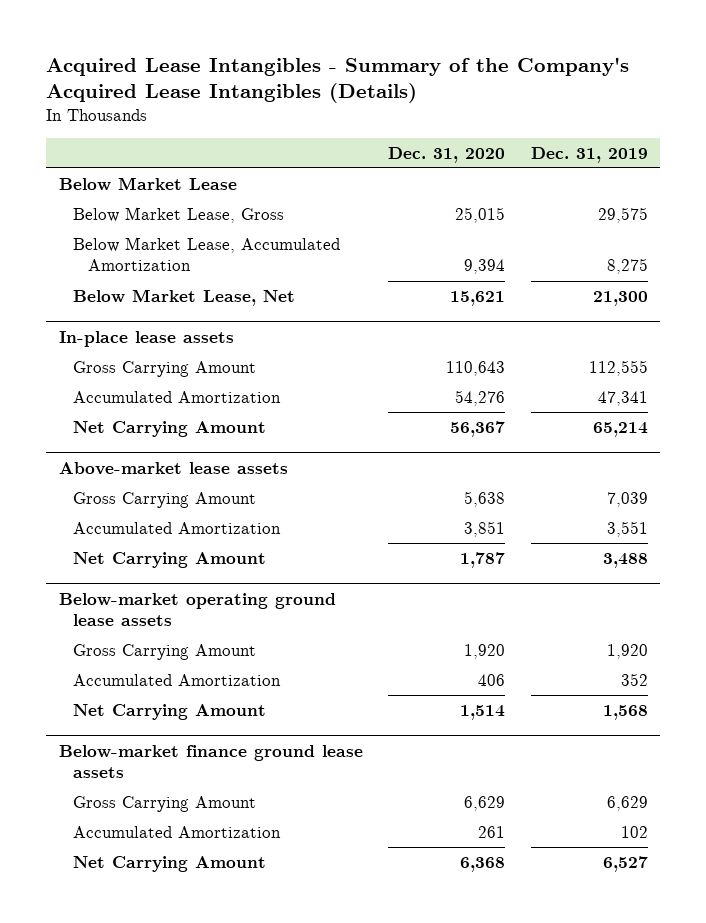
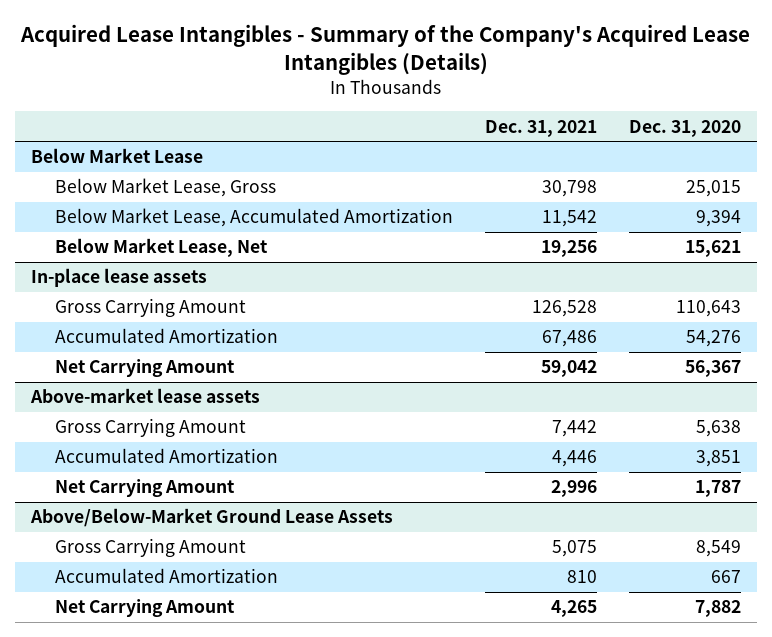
- | Dec. 31, 2020 | Dec. 31, 2019
+ | Dec. 31, 2021 | Dec. 31, 2020
- Below-market operating ground lease assets
- Gross Carrying Amount | 1,920 | 1,920
- Accumulated Amortization | 406 | 352
- Net Carrying Amount | 1,514 | 1,568
- Below-market finance ground lease assets
- Gross Carrying Amount | 6,629 | 6,629
- Accumulated Amortization | 261 | 102
- Net Carrying Amount | 6,368 | 6,527
+ Above/Below-Market Ground Lease Assets
+ Gross Carrying Amount | 5,075 | 8,549
+ Accumulated Amortization | 810 | 667
+ Net Carrying Amount | 4,265 | 7,882

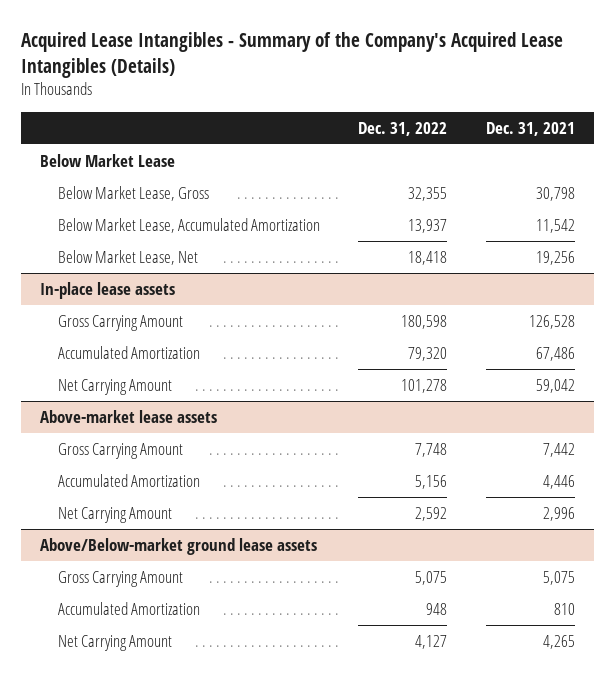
- | Dec. 31, 2021 | Dec. 31, 2020
+ | Dec. 31, 2022 | Dec. 31, 2021
- Above/Below-Market Ground Lease Assets
+ Above/Below-market ground lease assets

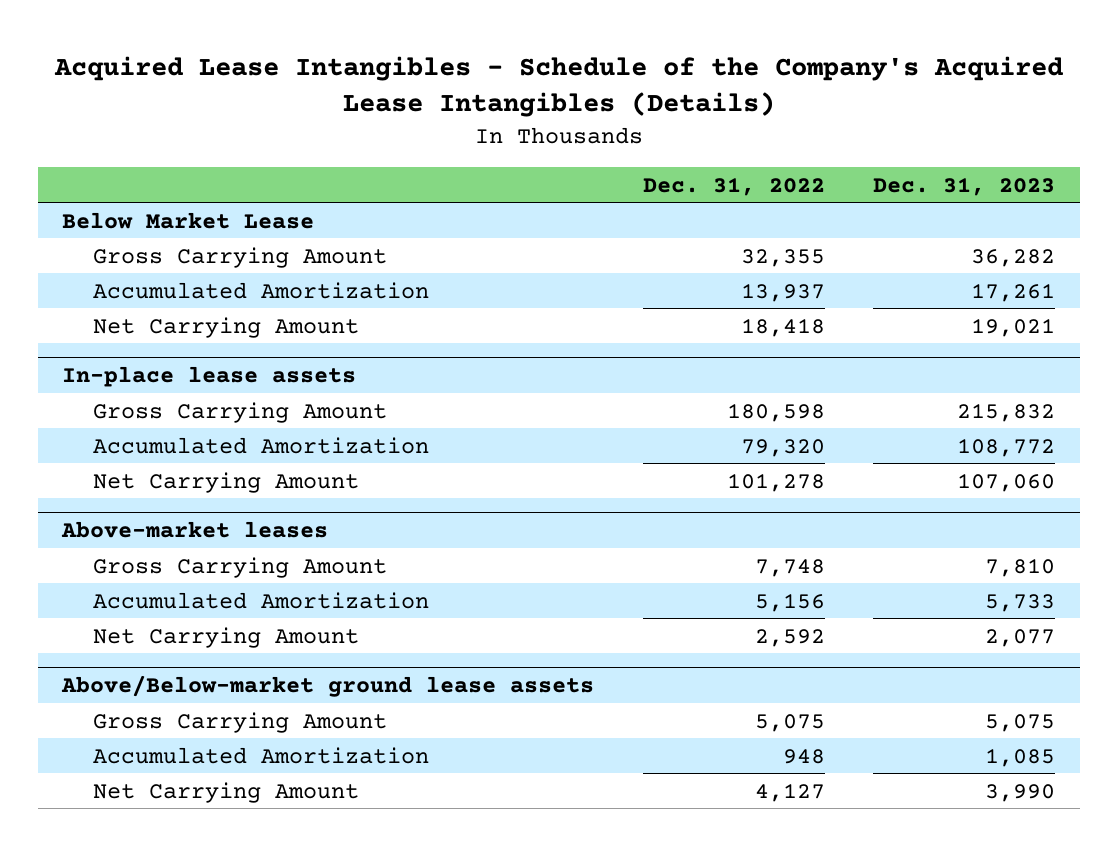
- Acquired Lease Intangibles - Summary of the Company's Acquired Lease Intangibles (Details)
+ Acquired Lease Intangibles - Schedule of the Company's Acquired Lease Intangibles (Details)
- | Dec. 31, 2022 | Dec. 31, 2021
+ | Dec. 31, 2022 | Dec. 31, 2023
- Below Market Lease, Gross | 32,355 | 30,798
- Below Market Lease, Accumulated Amortization | 13,937 | 11,542
- Below Market Lease, Net | 18,418 | 19,256
+ Gross Carrying Amount | 32,355 | 36,282
+ Accumulated Amortization | 13,937 | 17,261
+ Net Carrying Amount | 18,418 | 19,021
- Above-market lease assets
+ Above-market leases

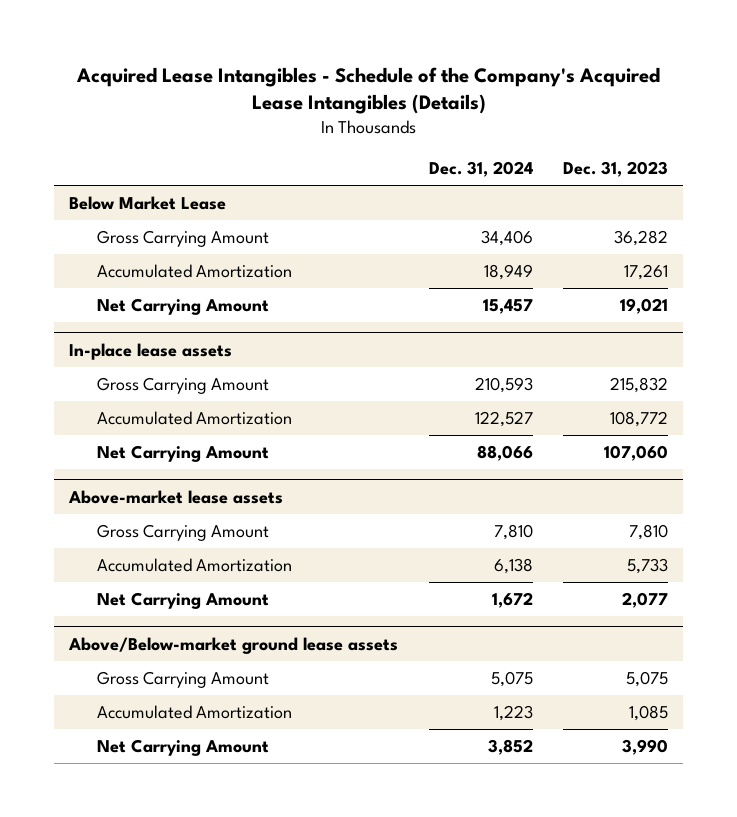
- | Dec. 31, 2022 | Dec. 31, 2023
+ | Dec. 31, 2024 | Dec. 31, 2023
- Above-market leases
+ Above-market lease assets

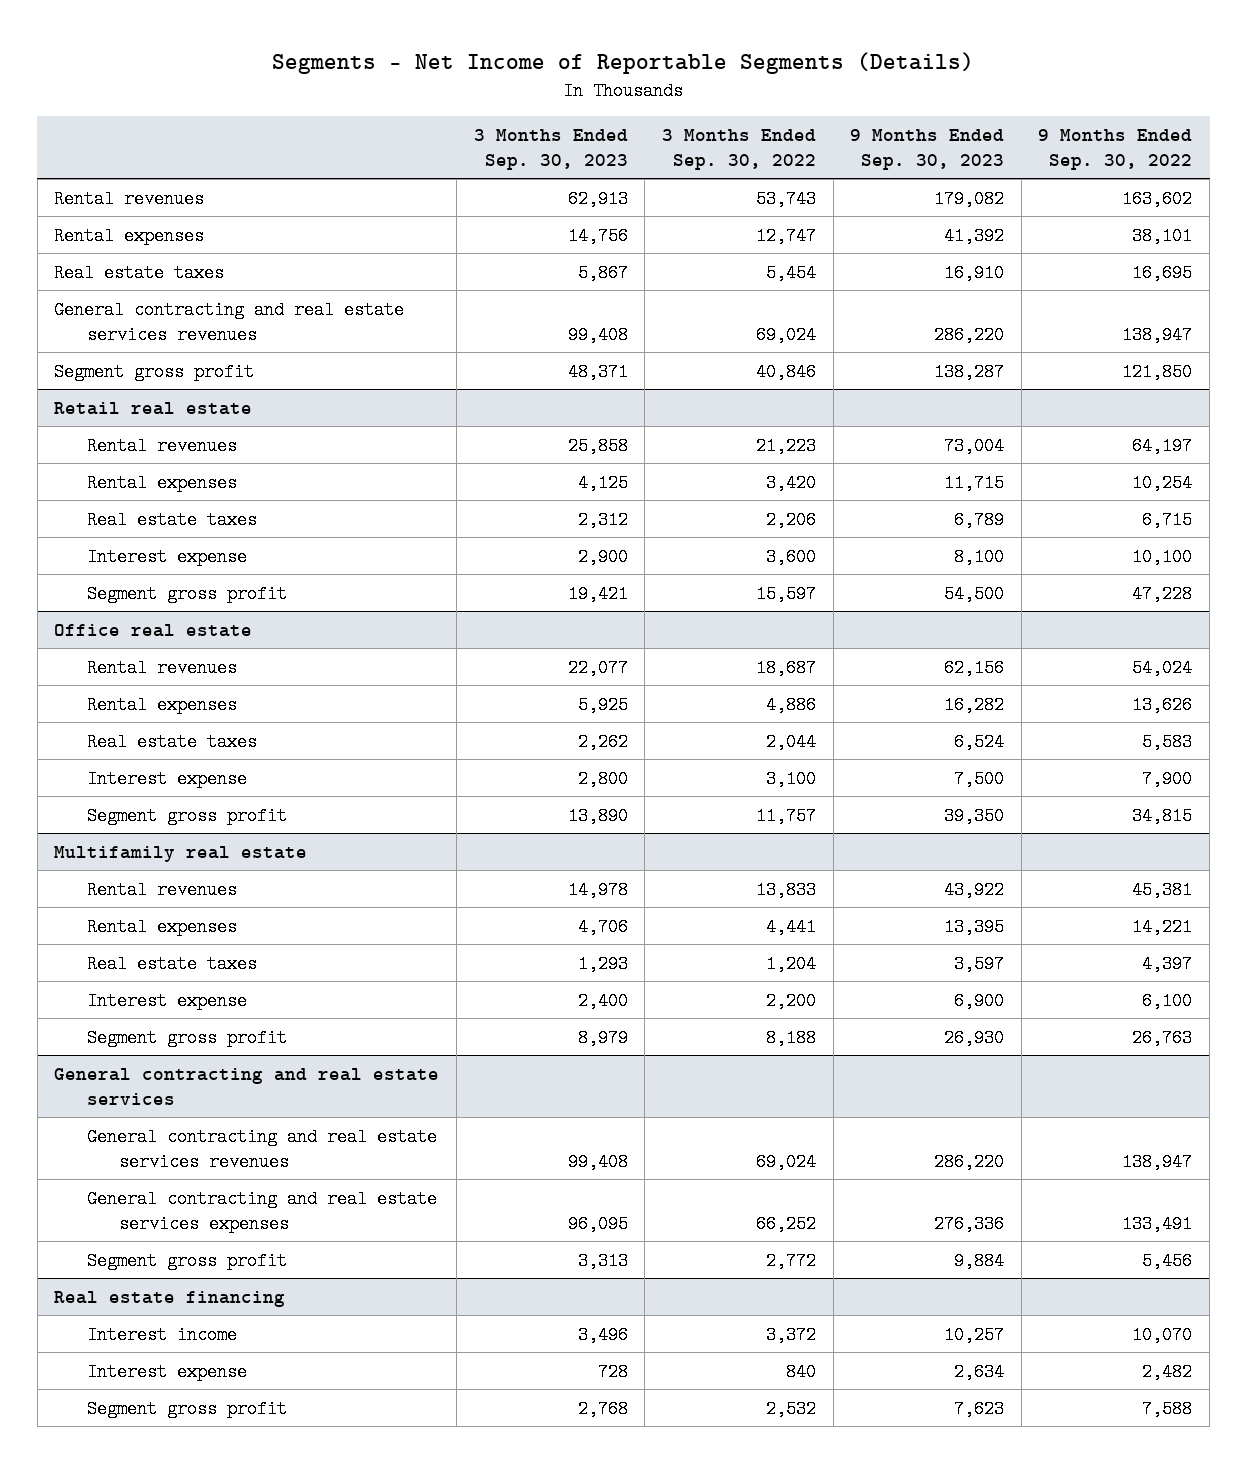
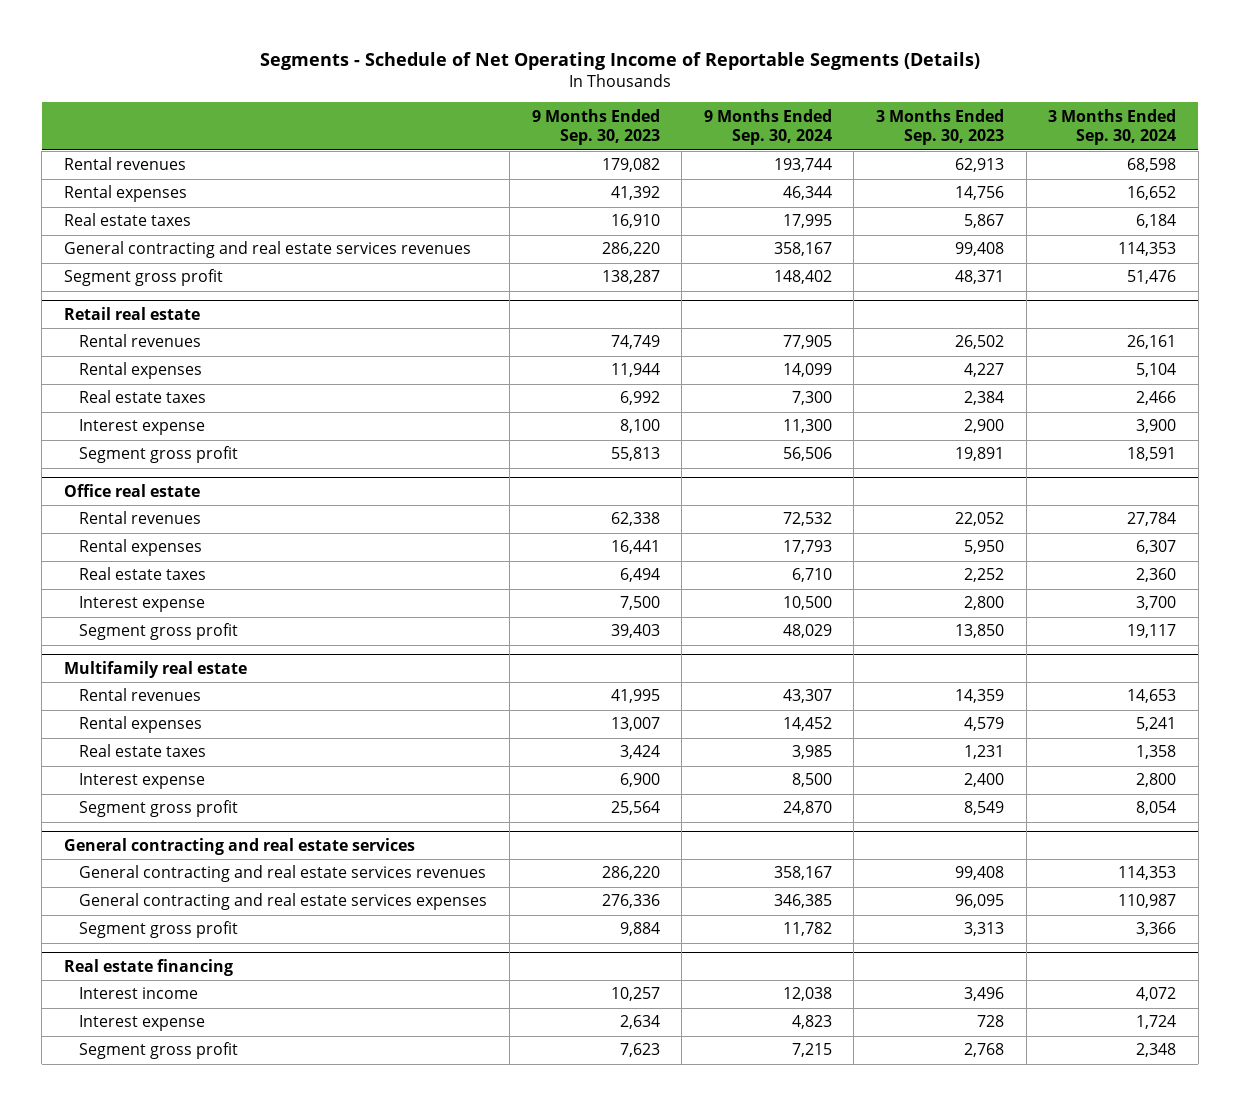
- Segments - Net Income of Reportable Segments (Details)
+ Segments - Schedule of Net Operating Income of Reportable Segments (Details)
- | 3 Months Ended Sep. 30, 2023 | 3 Months Ended Sep. 30, 2022 | 9 Months Ended Sep. 30, 2023 | 9 Months Ended Sep. 30, 2022
+ | 9 Months Ended Sep. 30, 2023 | 9 Months Ended Sep. 30, 2024 | 3 Months Ended Sep. 30, 2023 | 3 Months Ended Sep. 30, 2024
@ Retail real estate
- Rental revenues | 25,858 | 21,223 | 73,004 | 64,197
- Rental expenses | 4,125 | 3,420 | 11,715 | 10,254
- Real estate taxes | 2,312 | 2,206 | 6,789 | 6,715
+ Rental revenues | 74,749 | 77,905 | 26,502 | 26,161
+ Rental expenses | 11,944 | 14,099 | 4,227 | 5,104
+ Real estate taxes | 6,992 | 7,300 | 2,384 | 2,466
- Segment gross profit | 19,421 | 15,597 | 54,500 | 47,228
+ Segment gross profit | 55,813 | 56,506 | 19,891 | 18,591
@ Office real estate
- Rental revenues | 22,077 | 18,687 | 62,156 | 54,024
- Rental expenses | 5,925 | 4,886 | 16,282 | 13,626
- Real estate taxes | 2,262 | 2,044 | 6,524 | 5,583
+ Rental revenues | 62,338 | 72,532 | 22,052 | 27,784
+ Rental expenses | 16,441 | 17,793 | 5,950 | 6,307
+ Real estate taxes | 6,494 | 6,710 | 2,252 | 2,360
- Segment gross profit | 13,890 | 11,757 | 39,350 | 34,815
+ Segment gross profit | 39,403 | 48,029 | 13,850 | 19,117
@ Multifamily real estate
- Rental revenues | 14,978 | 13,833 | 43,922 | 45,381
- Rental expenses | 4,706 | 4,441 | 13,395 | 14,221
- Real estate taxes | 1,293 | 1,204 | 3,597 | 4,397
+ Rental revenues | 41,995 | 43,307 | 14,359 | 14,653
+ Rental expenses | 13,007 | 14,452 | 4,579 | 5,241
+ Real estate taxes | 3,424 | 3,985 | 1,231 | 1,358
- Segment gross profit | 8,979 | 8,188 | 26,930 | 26,763
+ Segment gross profit | 25,564 | 24,870 | 8,549 | 8,054

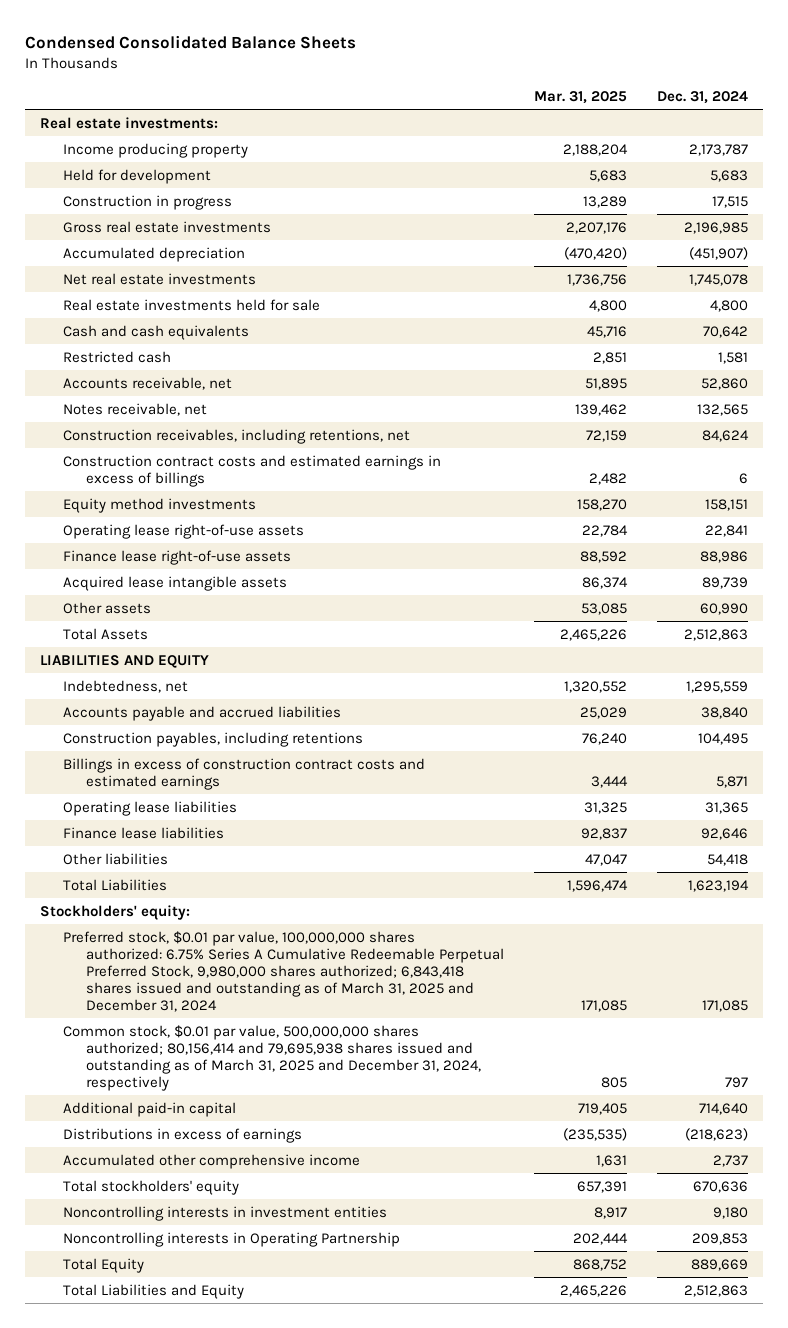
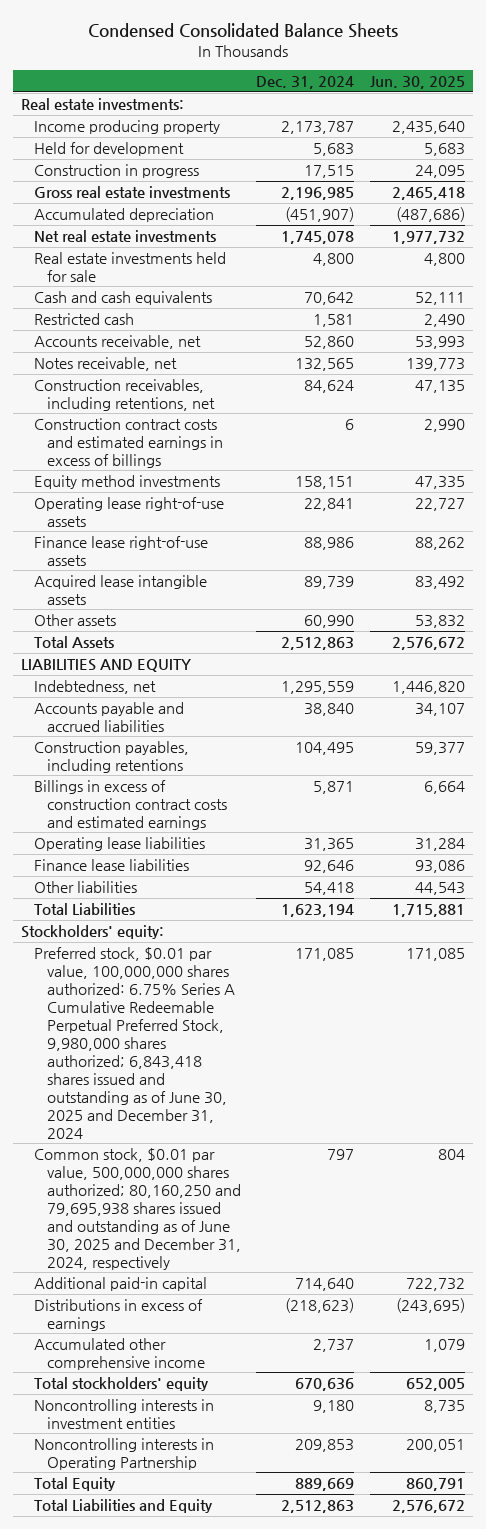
- | Mar. 31, 2025 | Dec. 31, 2024
+ | Dec. 31, 2024 | Jun. 30, 2025
- Preferred stock, $0.01 par value, 100,000,000 shares authorized: 6.75% Series A Cumulative Redeemable Perpetual Preferred Stock, 9,980,000 shares authorized; 6,843,418 shares issued and outstanding as of March 31, 2025 and December 31, 2024 | 171,085 | 171,085
- Common stock, $0.01 par value, 500,000,000 shares authorized; 80,156,414 and 79,695,938 shares issued and outstanding as of March 31, 2025 and December 31, 2024, respectively | 805 | 797
+ Preferred stock, $0.01 par value, 100,000,000 shares authorized: 6.75% Series A Cumulative Redeemable Perpetual Preferred Stock, 9,980,000 shares authorized; 6,843,418 shares issued and outstanding as of June 30, 2025 and December 31, 2024 | 171,085 | 171,085
+ Common stock, $0.01 par value, 500,000,000 shares authorized; 80,160,250 and 79,695,938 shares issued and outstanding as of June 30, 2025 and December 31, 2024, respectively | 797 | 804

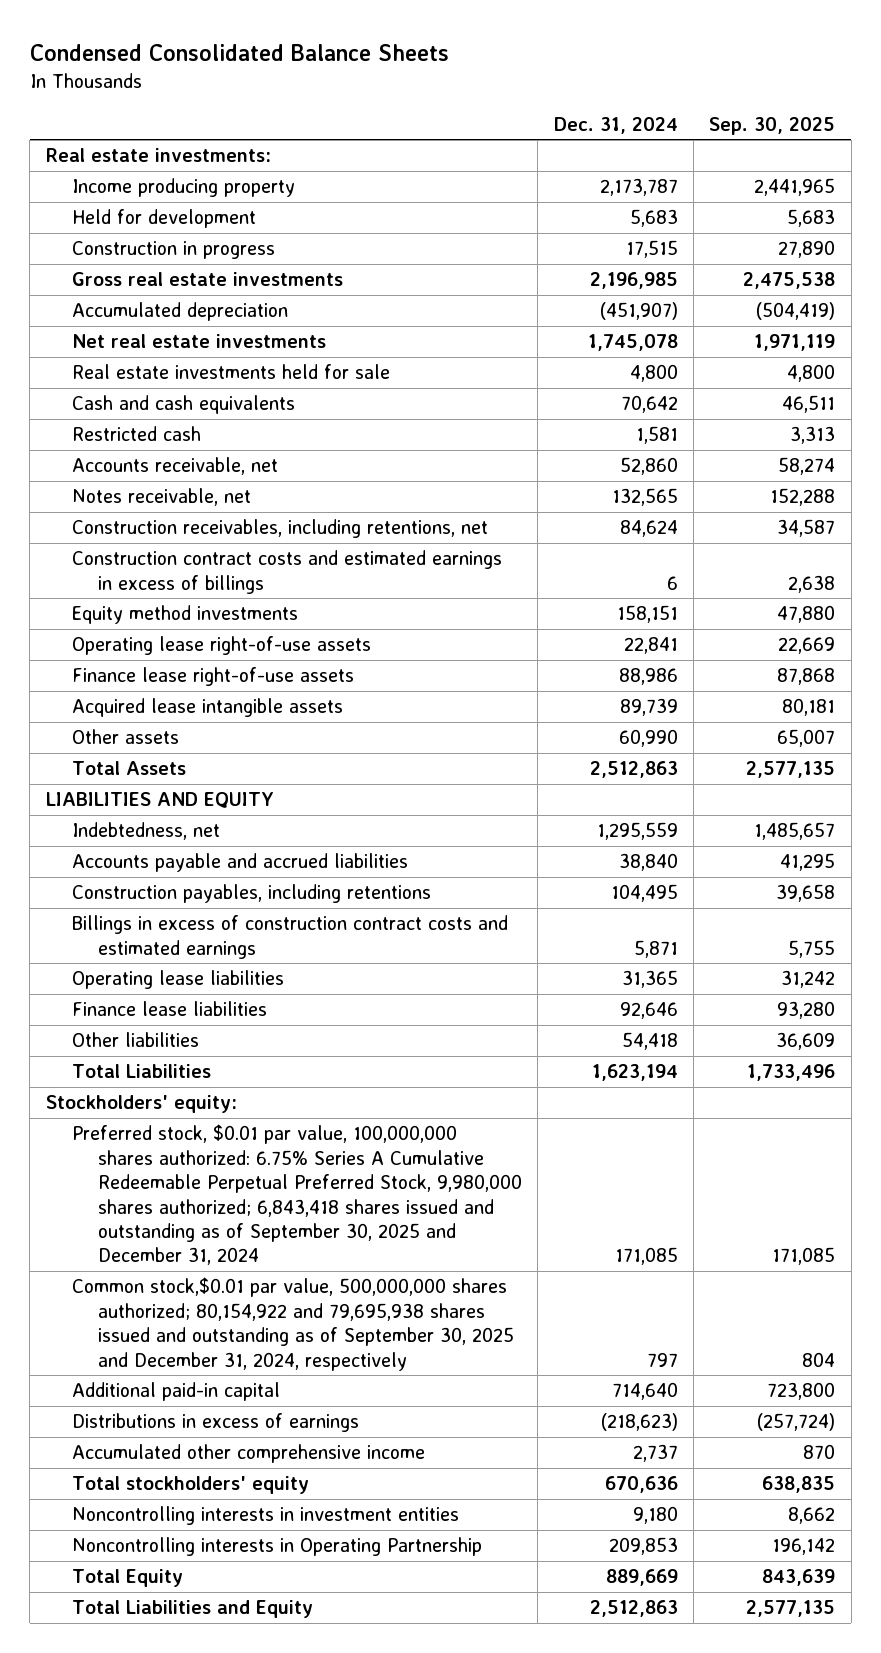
- | Dec. 31, 2024 | Jun. 30, 2025
+ | Dec. 31, 2024 | Sep. 30, 2025
- Preferred stock, $0.01 par value, 100,000,000 shares authorized: 6.75% Series A Cumulative Redeemable Perpetual Preferred Stock, 9,980,000 shares authorized; 6,843,418 shares issued and outstanding as of June 30, 2025 and December 31, 2024 | 171,085 | 171,085
- Common stock, $0.01 par value, 500,000,000 shares authorized; 80,160,250 and 79,695,938 shares issued and outstanding as of June 30, 2025 and December 31, 2024, respectively | 797 | 804
+ Preferred stock, $0.01 par value, 100,000,000 shares authorized: 6.75% Series A Cumulative Redeemable Perpetual Preferred Stock, 9,980,000 shares authorized; 6,843,418 shares issued and outstanding as of September 30, 2025 and December 31, 2024 | 171,085 | 171,085
+ Common stock,$0.01 par value, 500,000,000 shares authorized; 80,154,922 and 79,695,938 shares issued and outstanding as of September 30, 2025 and December 31, 2024, respectively | 797 | 804

